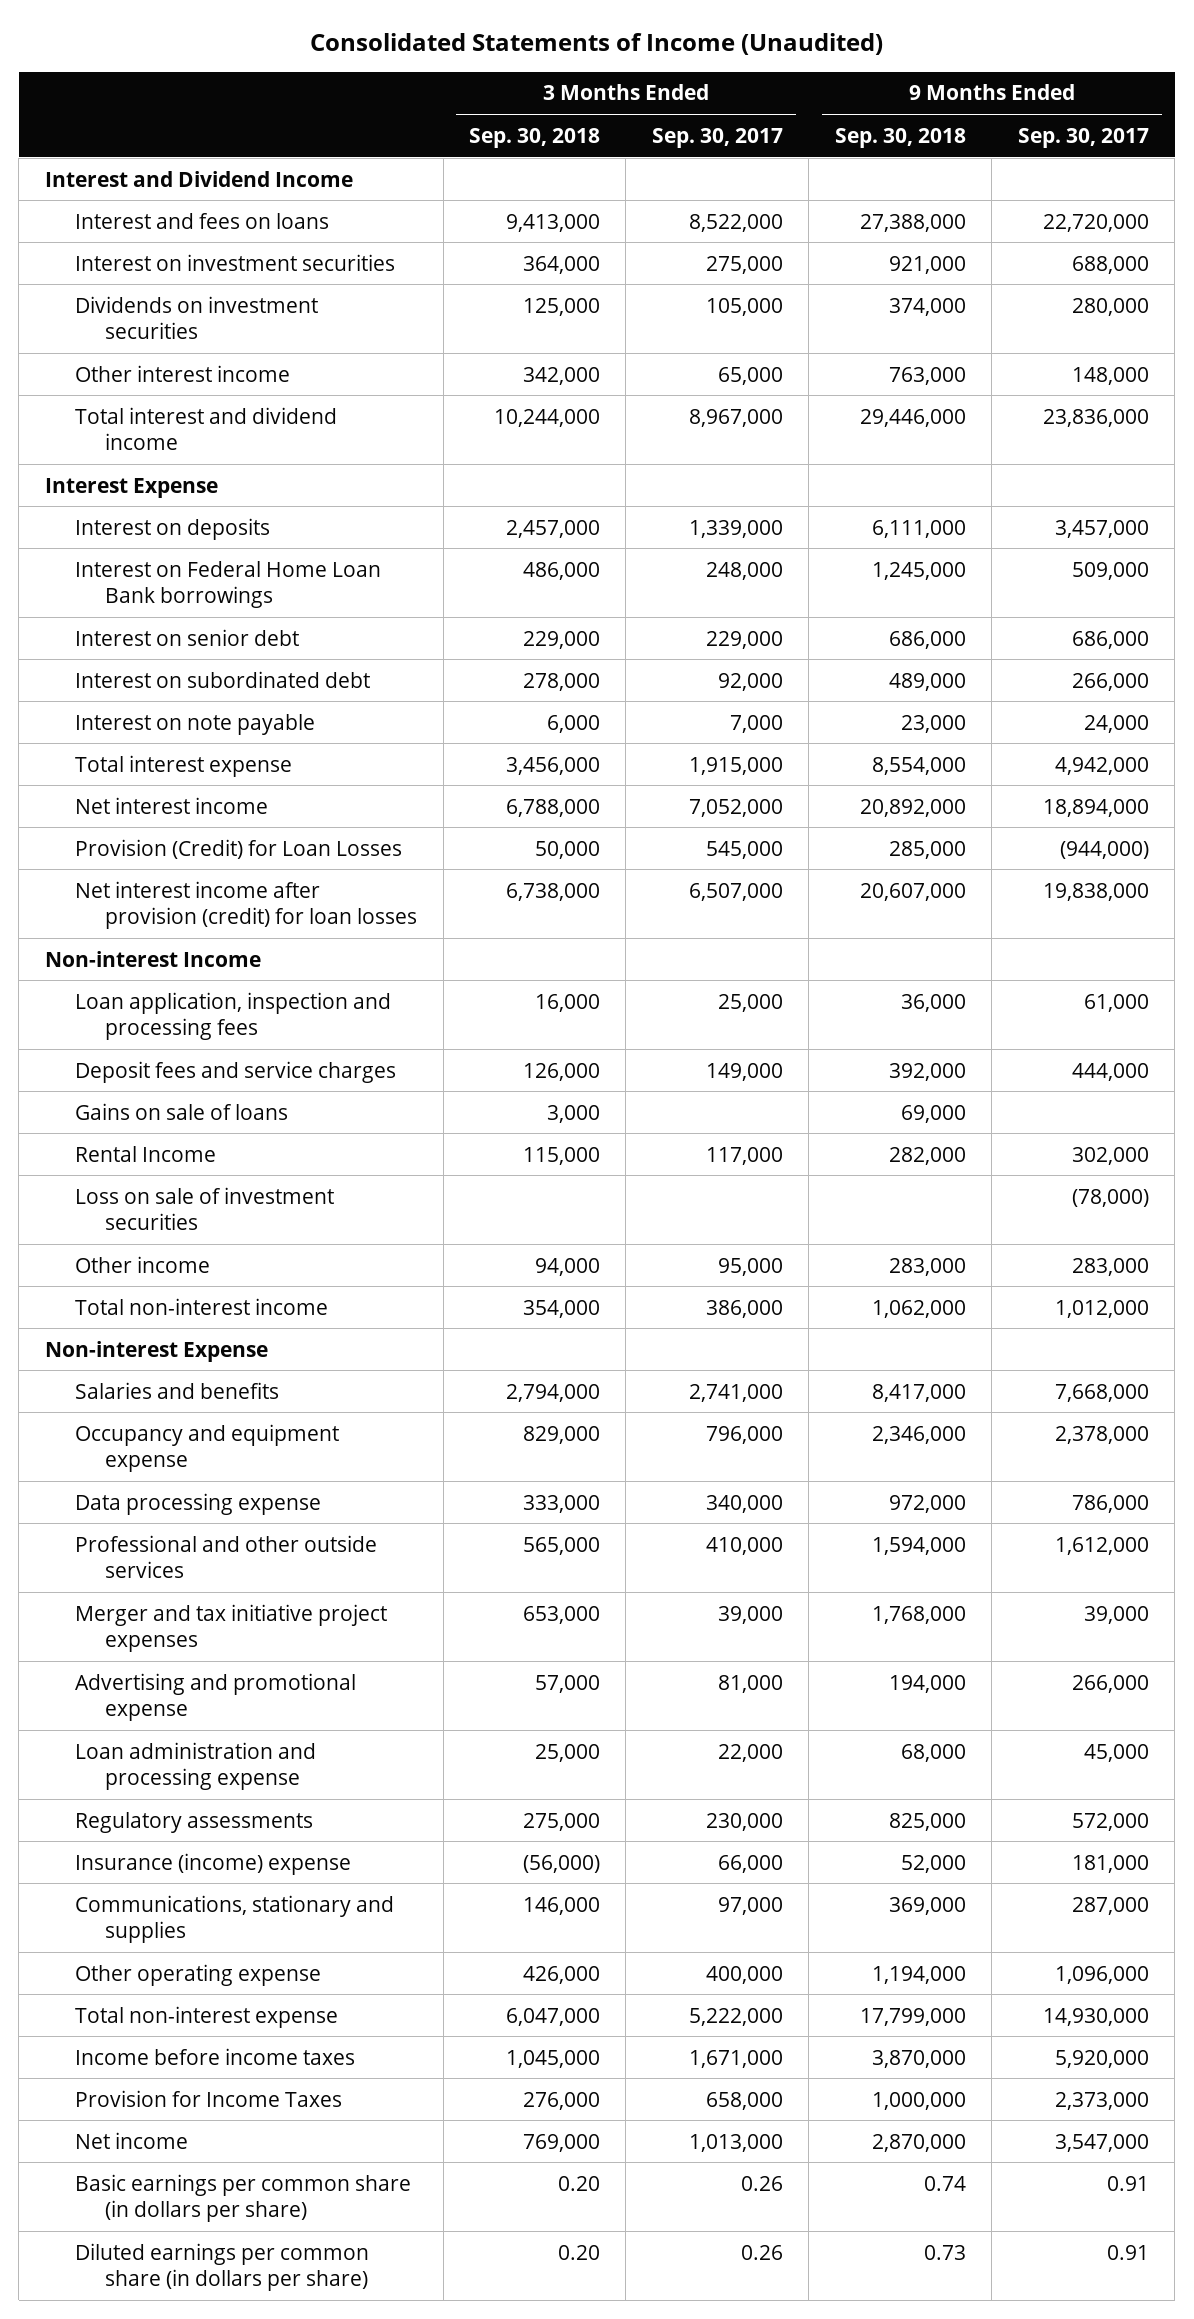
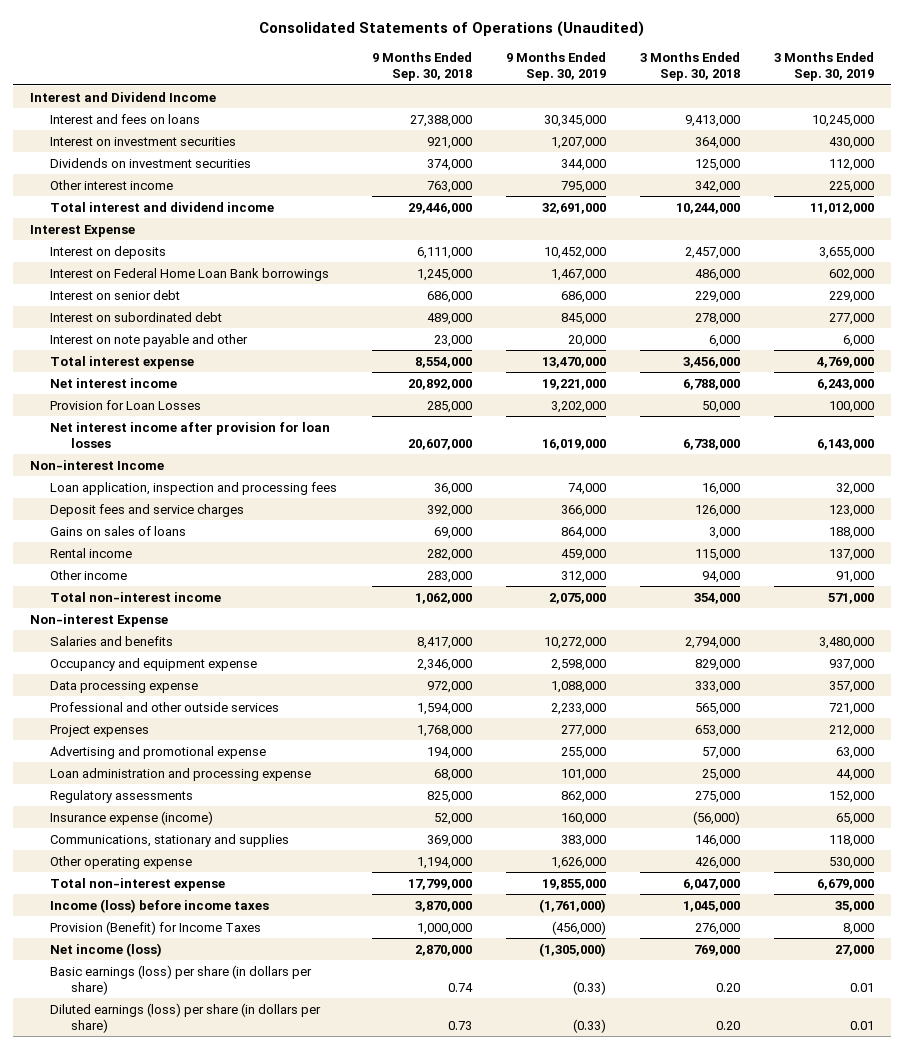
- Consolidated Statements of Income (Unaudited)
+ Consolidated Statements of Operations (Unaudited)
- | 3 Months Ended Sep. 30, 2018 | 3 Months Ended Sep. 30, 2017 | 9 Months Ended Sep. 30, 2018 | 9 Months Ended Sep. 30, 2017
+ | 9 Months Ended Sep. 30, 2018 | 9 Months Ended Sep. 30, 2019 | 3 Months Ended Sep. 30, 2018 | 3 Months Ended Sep. 30, 2019
- Interest on note payable | 6,000 | 7,000 | 23,000 | 24,000
+ Interest on note payable and other | 23,000 | 20,000 | 6,000 | 6,000
- Provision (Credit) for Loan Losses | 50,000 | 545,000 | 285,000 | (944,000)
- Net interest income after provision (credit) for loan losses | 6,738,000 | 6,507,000 | 20,607,000 | 19,838,000
+ Provision for Loan Losses | 285,000 | 3,202,000 | 50,000 | 100,000
+ Net interest income after provision for loan losses | 20,607,000 | 16,019,000 | 6,738,000 | 6,143,000
- Gains on sale of loans | 3,000 | | 69,000 |
- Rental Income | 115,000 | 117,000 | 282,000 | 302,000
- Loss on sale of investment securities | | | | (78,000)
+ Gains on sales of loans | 69,000 | 864,000 | 3,000 | 188,000
+ Rental income | 282,000 | 459,000 | 115,000 | 137,000
- Merger and tax initiative project expenses | 653,000 | 39,000 | 1,768,000 | 39,000
+ Project expenses | 1,768,000 | 277,000 | 653,000 | 212,000
- Insurance (income) expense | (56,000) | 66,000 | 52,000 | 181,000
+ Insurance expense (income) | 52,000 | 160,000 | (56,000) | 65,000
- Income before income taxes | 1,045,000 | 1,671,000 | 3,870,000 | 5,920,000
- Provision for Income Taxes | 276,000 | 658,000 | 1,000,000 | 2,373,000
- Net income | 769,000 | 1,013,000 | 2,870,000 | 3,547,000
- Basic earnings per common share (in dollars per share) | 0.20 | 0.26 | 0.74 | 0.91
- Diluted earnings per common share (in dollars per share) | 0.20 | 0.26 | 0.73 | 0.91
+ Income (loss) before income taxes | 3,870,000 | (1,761,000) | 1,045,000 | 35,000
+ Provision (Benefit) for Income Taxes | 1,000,000 | (456,000) | 276,000 | 8,000
+ Net income (loss) | 2,870,000 | (1,305,000) | 769,000 | 27,000
+ Basic earnings (loss) per share (in dollars per share) | 0.74 | (0.33) | 0.20 | 0.01
+ Diluted earnings (loss) per share (in dollars per share) | 0.73 | (0.33) | 0.20 | 0.01

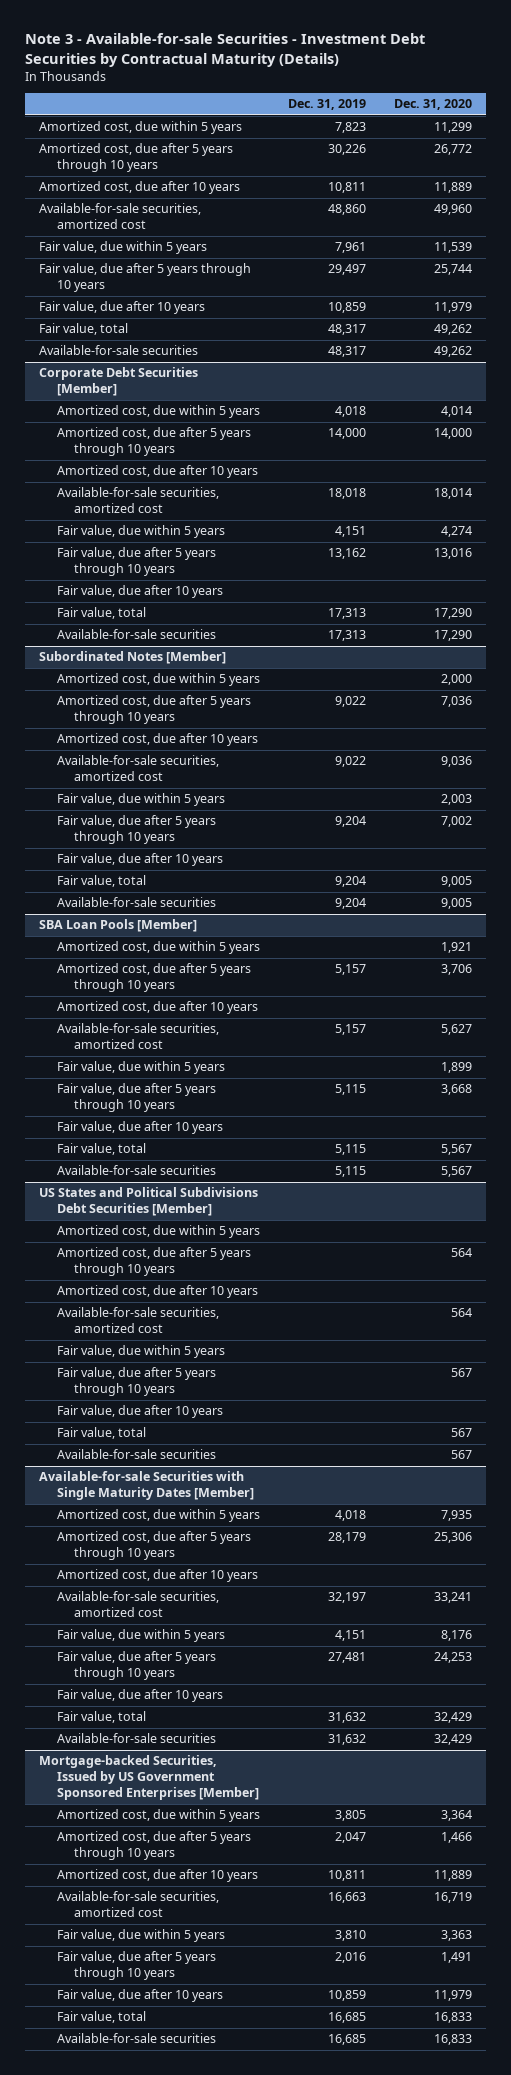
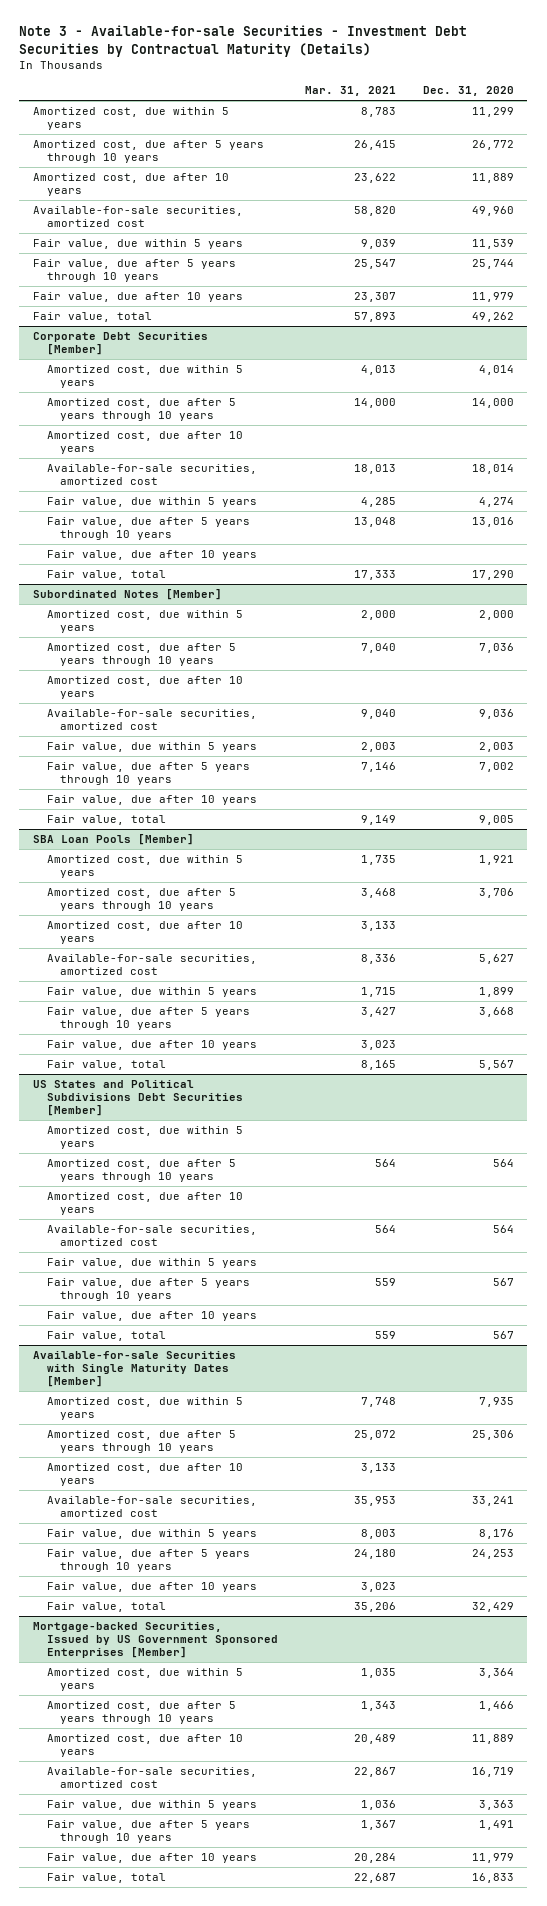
- | Dec. 31, 2019 | Dec. 31, 2020
+ | Mar. 31, 2021 | Dec. 31, 2020
- Available-for-sale securities | 48,317 | 49,262
@ Corporate Debt Securities [Member]
- Available-for-sale securities | 17,313 | 17,290
@ Subordinated Notes [Member]
- Available-for-sale securities | 9,204 | 9,005
@ SBA Loan Pools [Member]
- Available-for-sale securities | 5,115 | 5,567
@ US States and Political Subdivisions Debt Securities [Member]
- Available-for-sale securities | | 567
@ Available-for-sale Securities with Single Maturity Dates [Member]
- Available-for-sale securities | 31,632 | 32,429
@ Mortgage-backed Securities, Issued by US Government Sponsored Enterprises [Member]
- Available-for-sale securities | 16,685 | 16,833

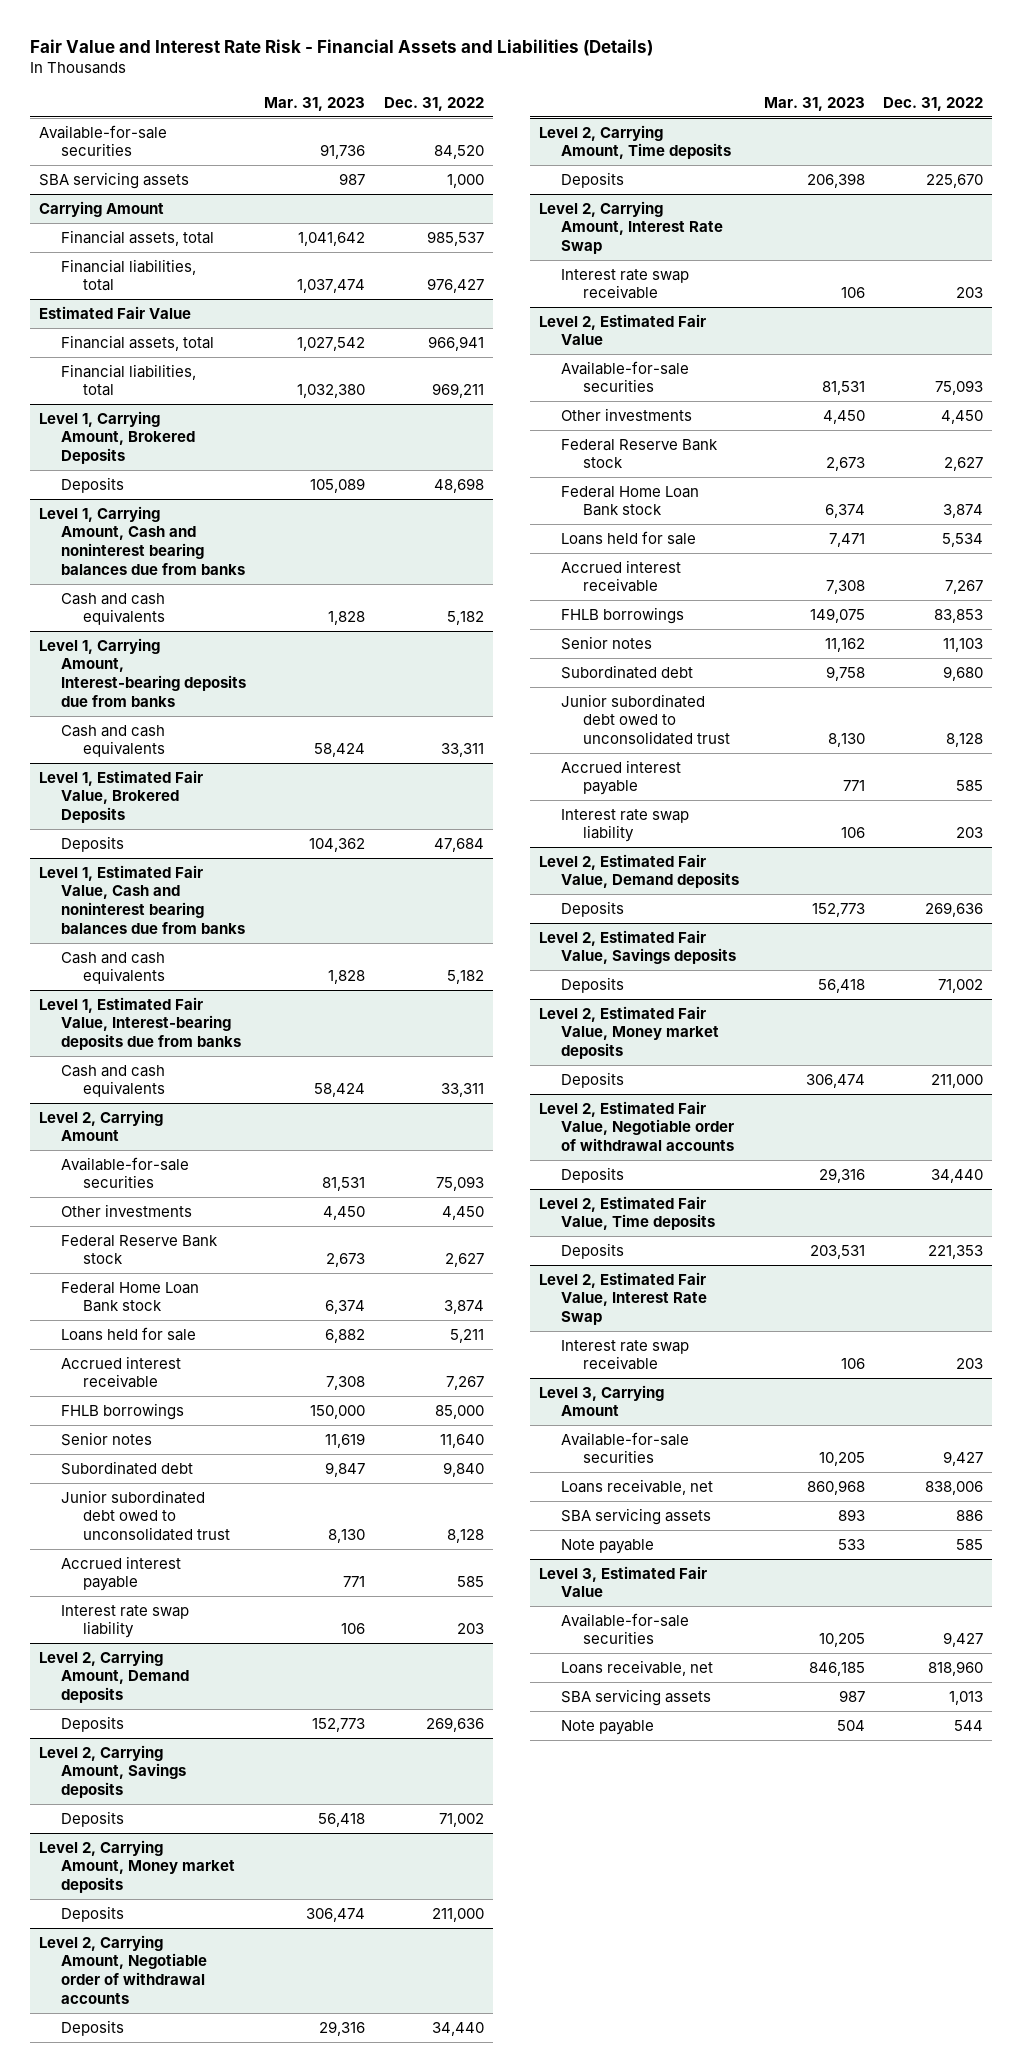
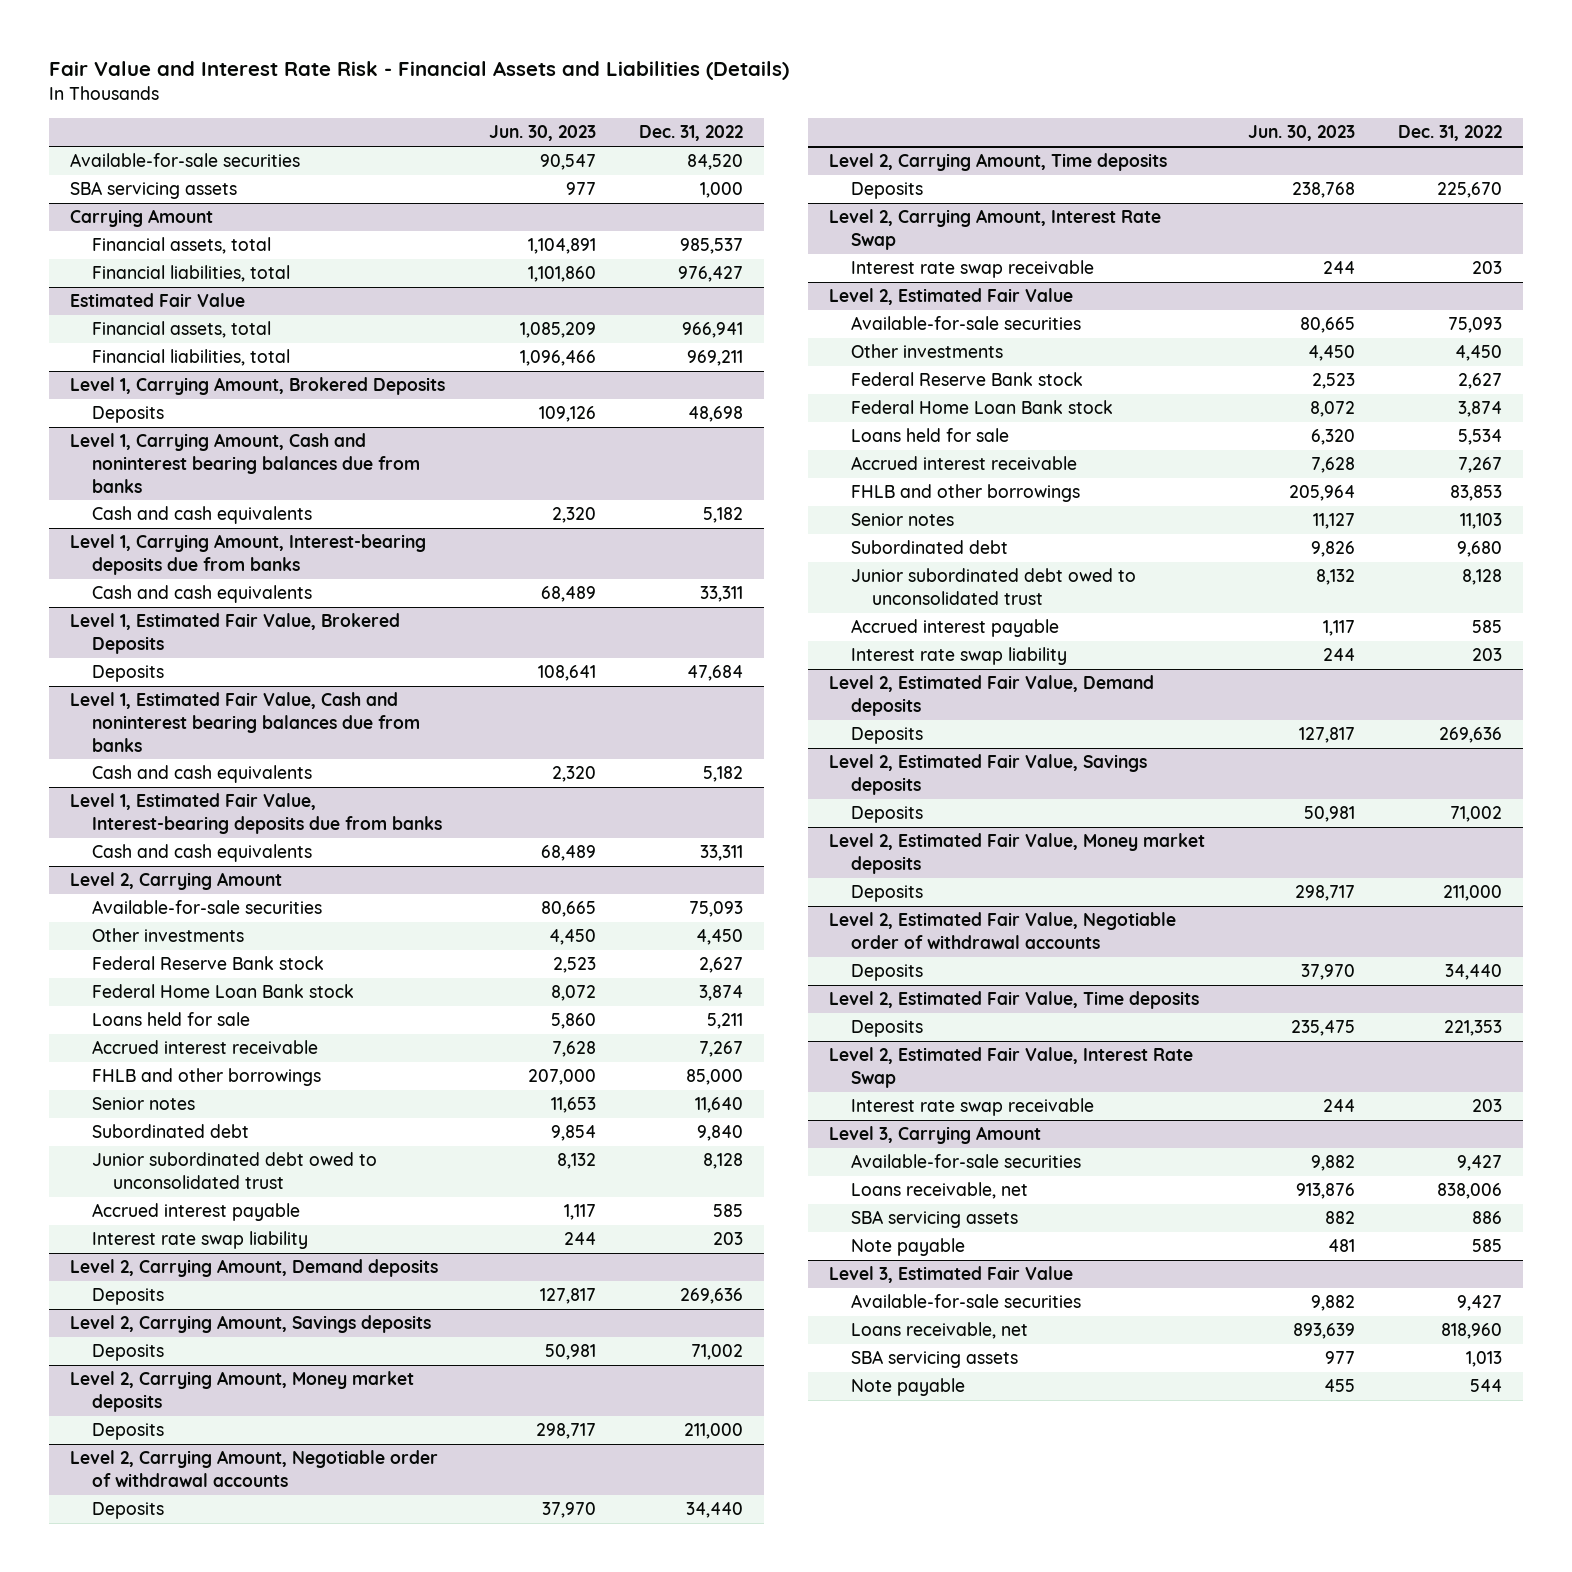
- | Mar. 31, 2023 | Dec. 31, 2022
+ | Jun. 30, 2023 | Dec. 31, 2022
@ Level 2, Carrying Amount
- FHLB borrowings | 150,000 | 85,000
+ FHLB and other borrowings | 207,000 | 85,000
@ Level 2, Estimated Fair Value
- FHLB borrowings | 149,075 | 83,853
+ FHLB and other borrowings | 205,964 | 83,853

